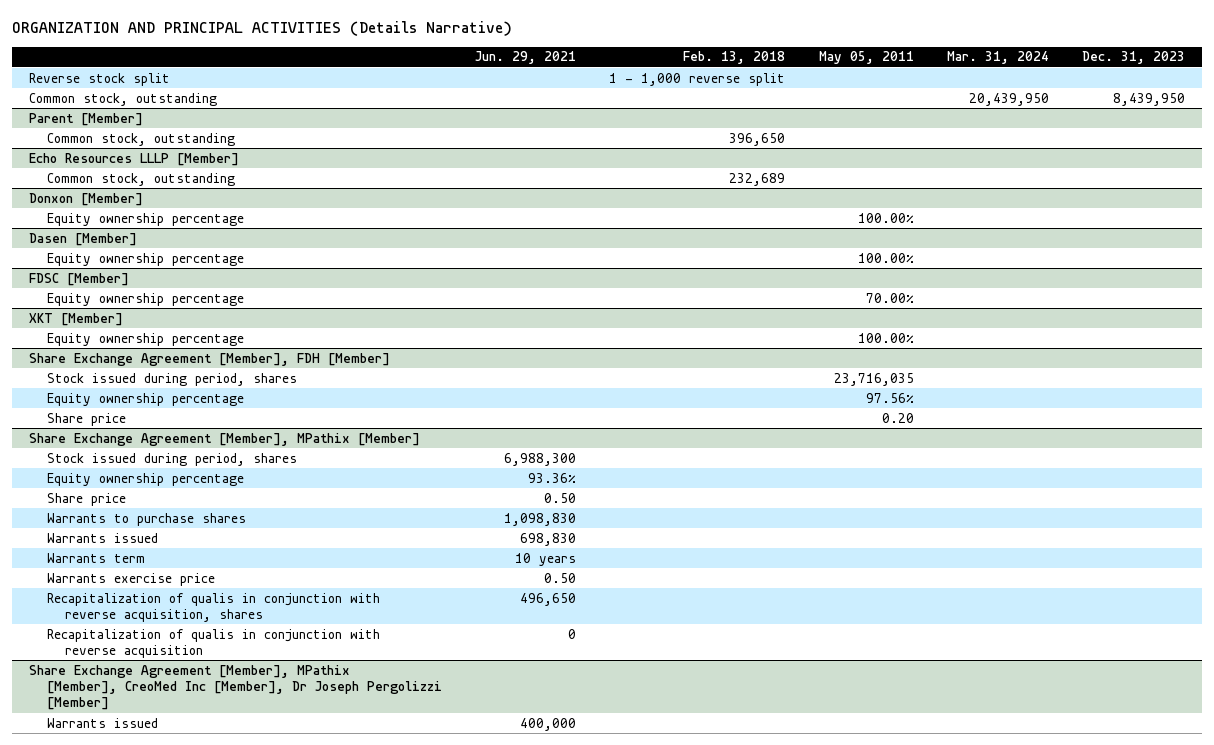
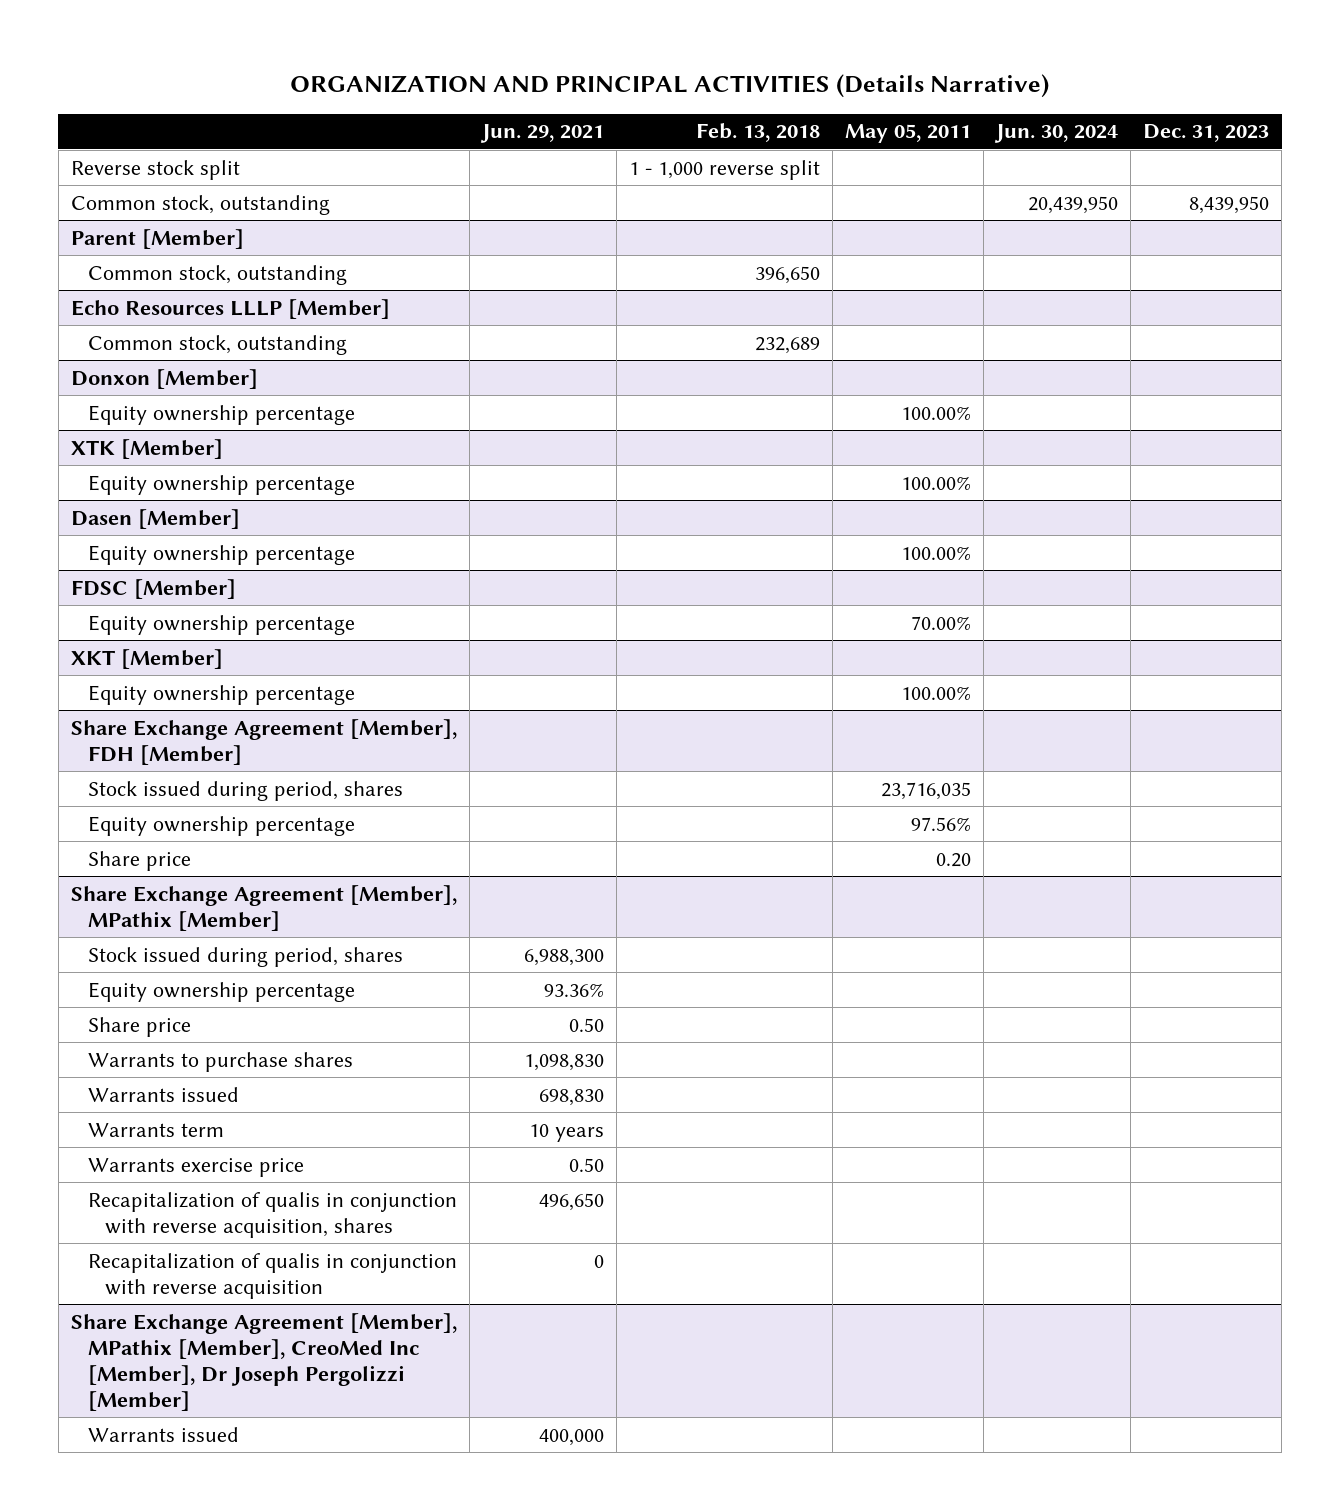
- | Jun. 29, 2021 | Feb. 13, 2018 | May 05, 2011 | Mar. 31, 2024 | Dec. 31, 2023
+ | Jun. 29, 2021 | Feb. 13, 2018 | May 05, 2011 | Jun. 30, 2024 | Dec. 31, 2023
+ XTK [Member]
+ Equity ownership percentage | | | 100.00% | |

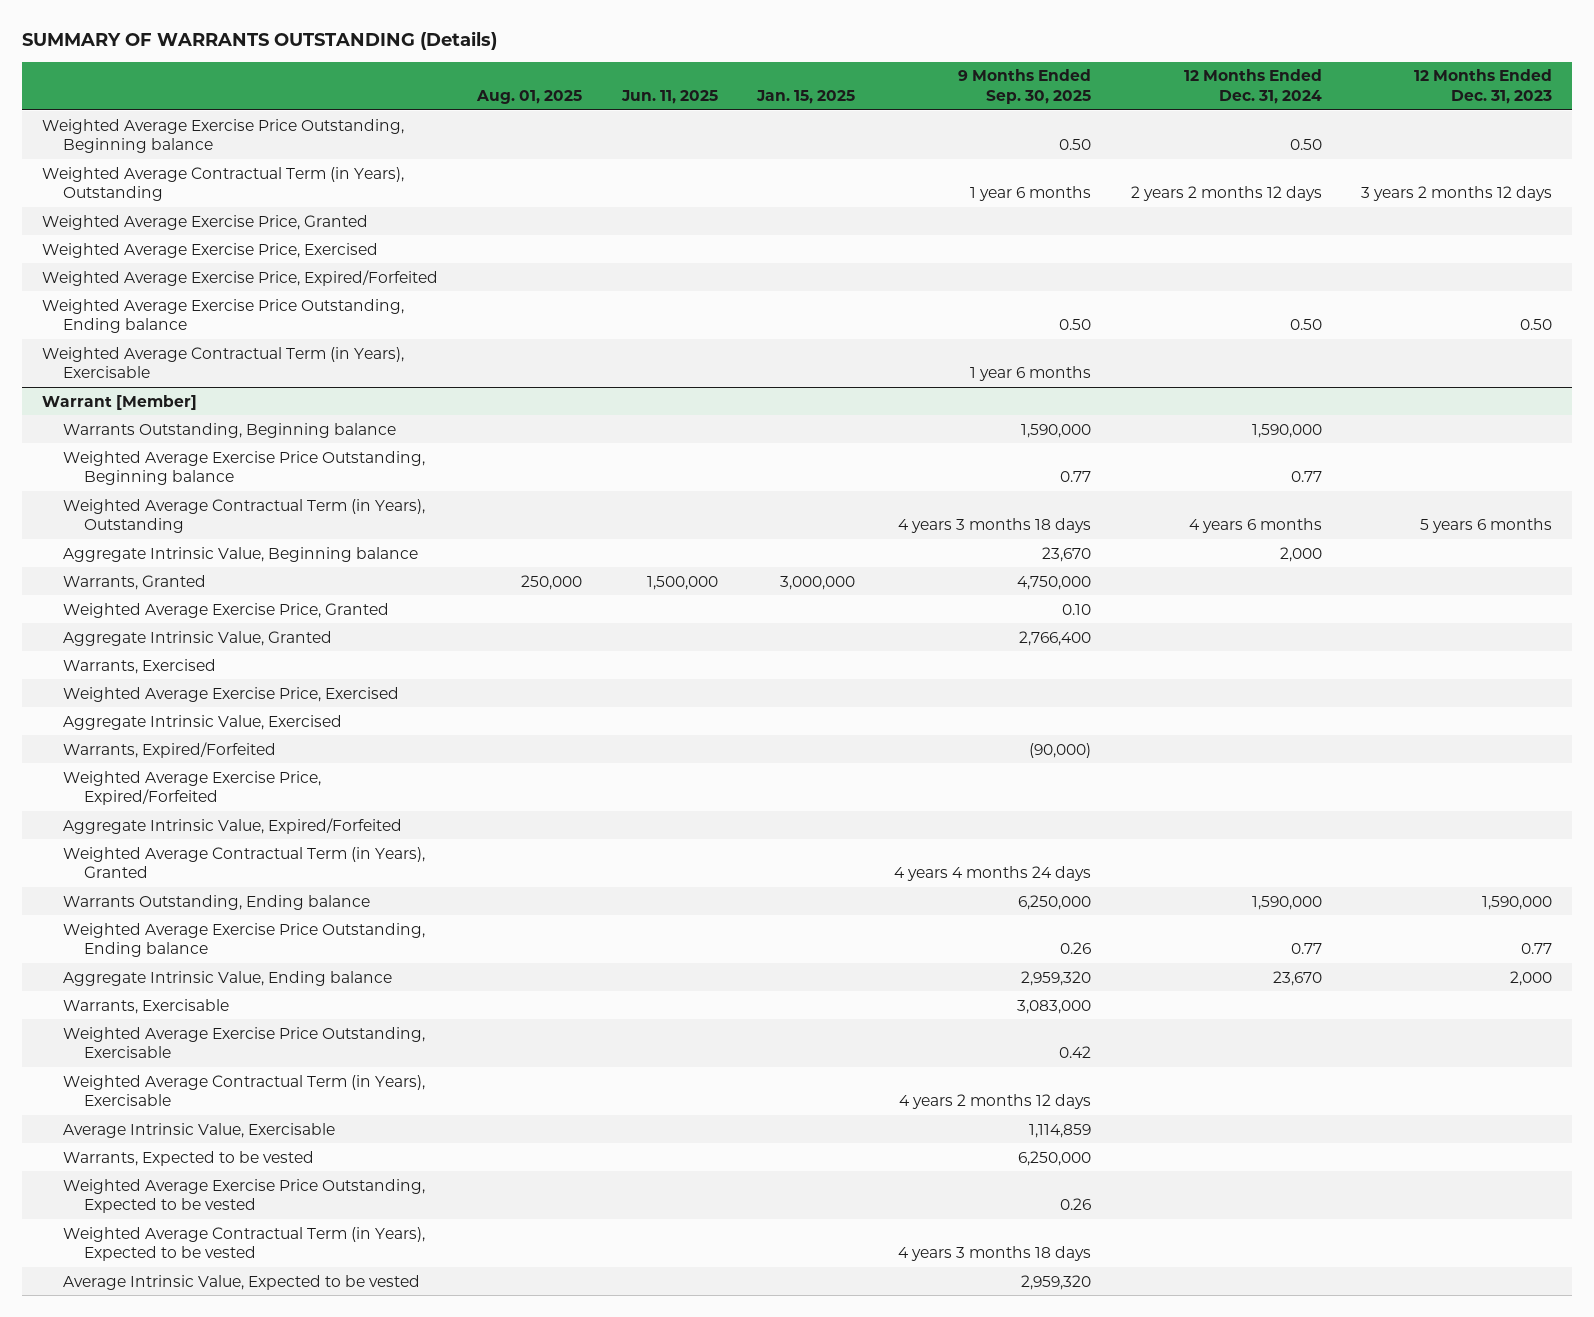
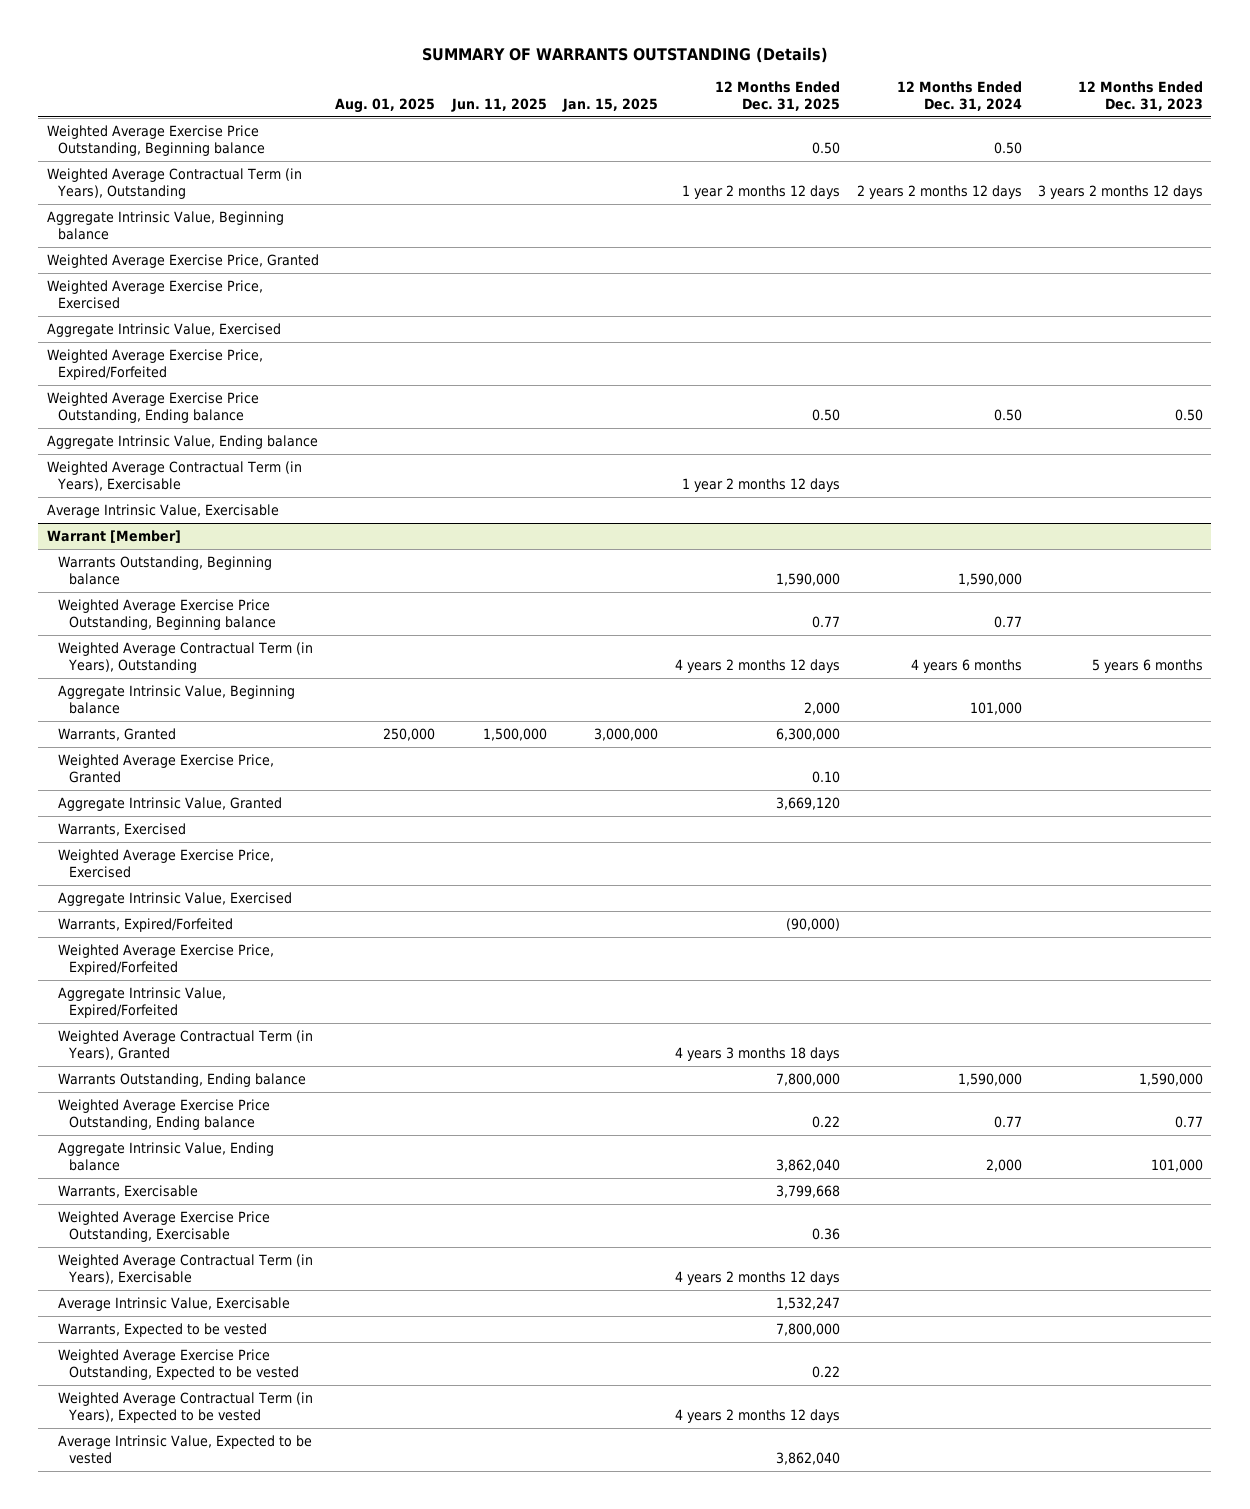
- | Aug. 01, 2025 | Jun. 11, 2025 | Jan. 15, 2025 | 9 Months Ended Sep. 30, 2025 | 12 Months Ended Dec. 31, 2024 | 12 Months Ended Dec. 31, 2023
+ | Aug. 01, 2025 | Jun. 11, 2025 | Jan. 15, 2025 | 12 Months Ended Dec. 31, 2025 | 12 Months Ended Dec. 31, 2024 | 12 Months Ended Dec. 31, 2023
+ Aggregate Intrinsic Value, Beginning balance
+ Aggregate Intrinsic Value, Exercised
+ Aggregate Intrinsic Value, Ending balance
+ Average Intrinsic Value, Exercisable
@ Warrant [Member]
- Aggregate Intrinsic Value, Beginning balance | | | | 23,670 | 2,000 |
+ Aggregate Intrinsic Value, Beginning balance | | | | 2,000 | 101,000 |
- Aggregate Intrinsic Value, Ending balance | | | | 2,959,320 | 23,670 | 2,000
+ Aggregate Intrinsic Value, Ending balance | | | | 3,862,040 | 2,000 | 101,000

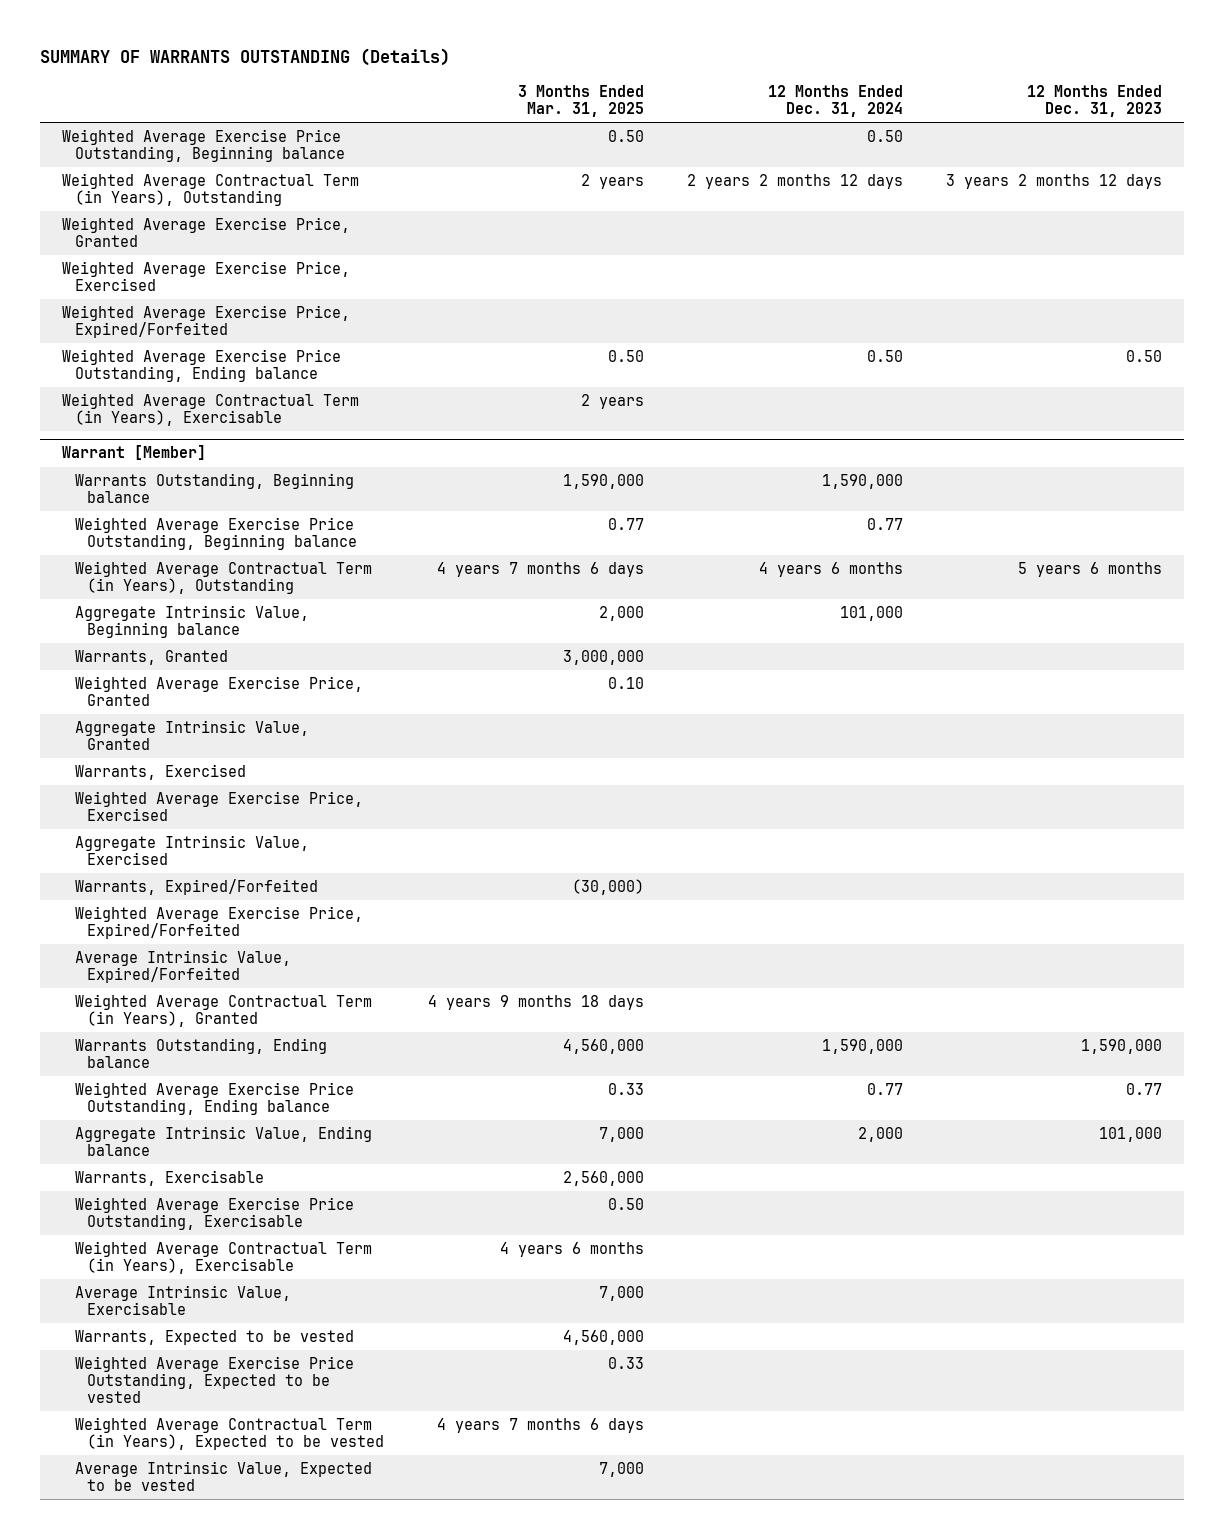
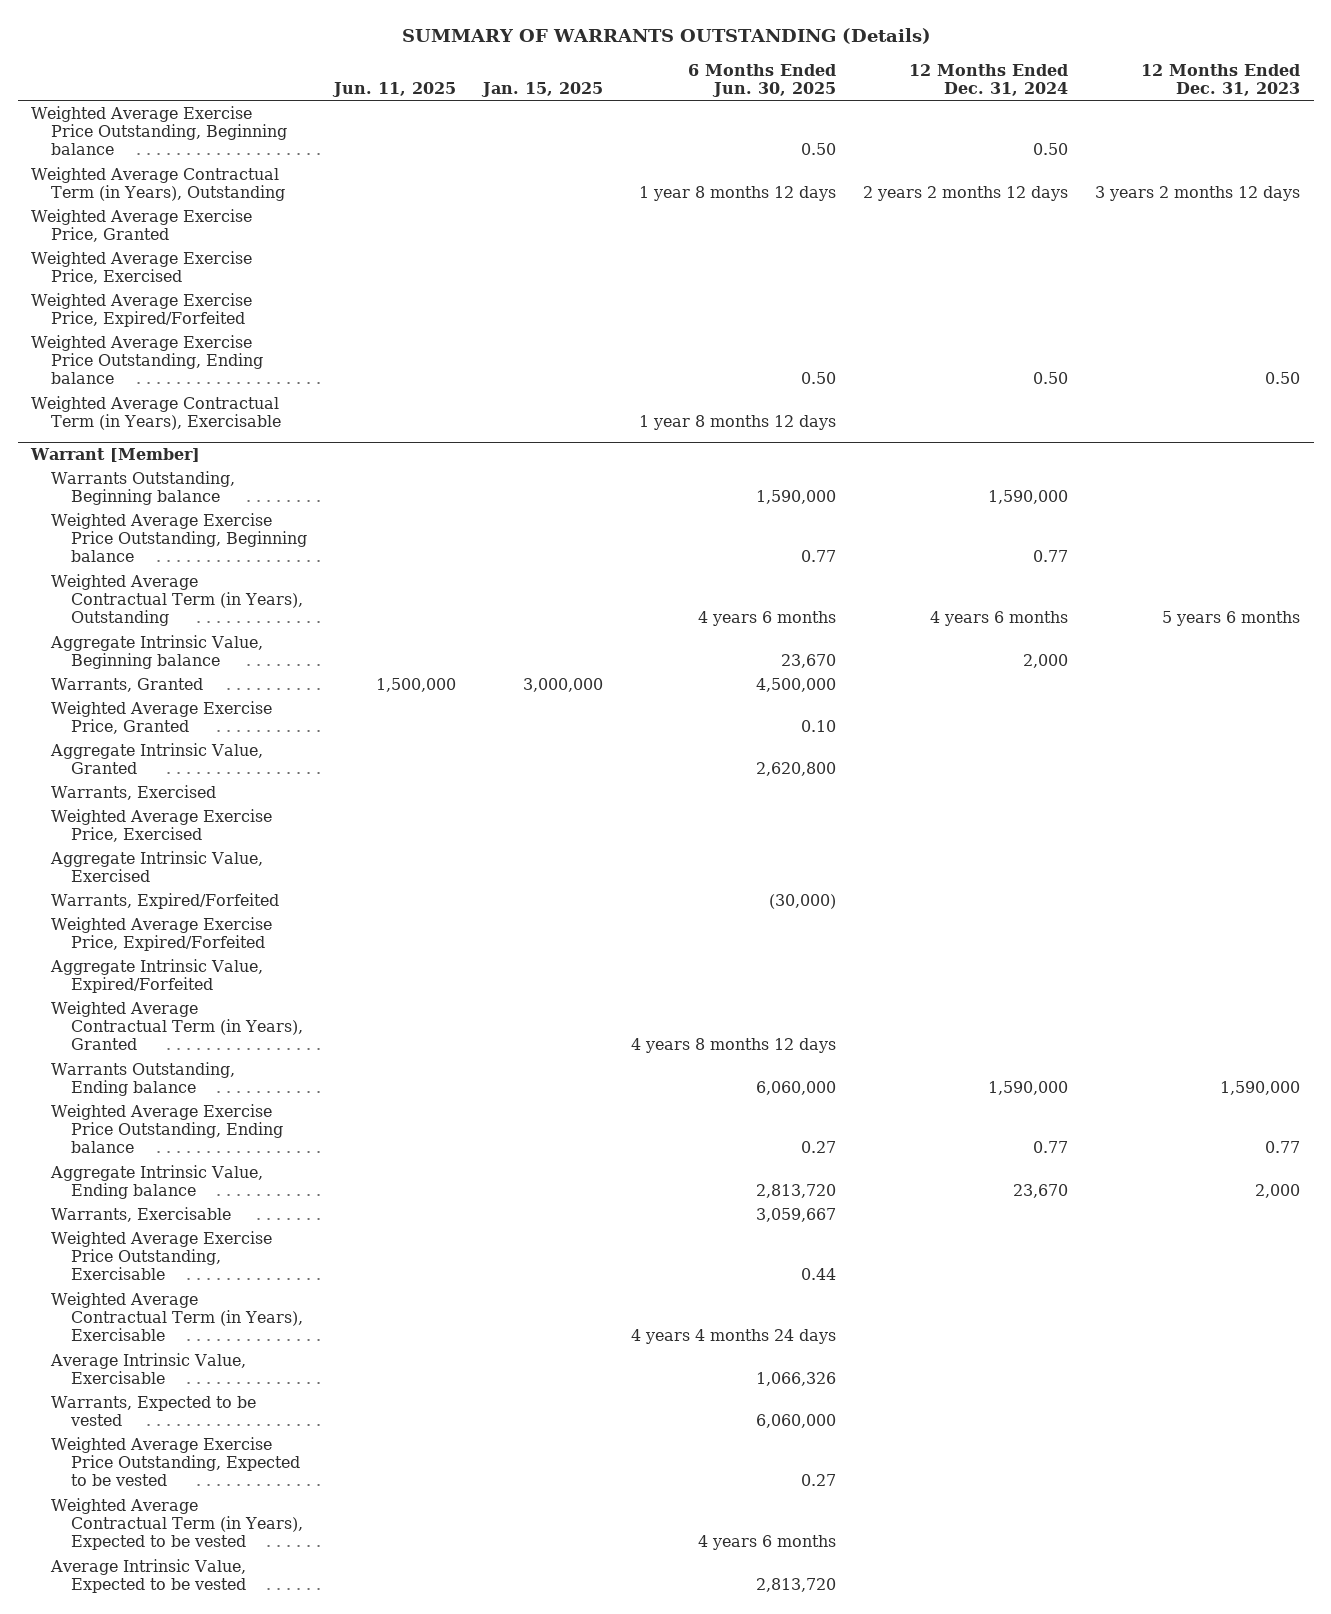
- | 3 Months Ended Mar. 31, 2025 | 12 Months Ended Dec. 31, 2024 | 12 Months Ended Dec. 31, 2023
+ | Jun. 11, 2025 | Jan. 15, 2025 | 6 Months Ended Jun. 30, 2025 | 12 Months Ended Dec. 31, 2024 | 12 Months Ended Dec. 31, 2023
@ Warrant [Member]
- Aggregate Intrinsic Value, Beginning balance | 2,000 | 101,000 |
+ Aggregate Intrinsic Value, Beginning balance | | | 23,670 | 2,000 |
- Average Intrinsic Value, Expired/Forfeited
+ Aggregate Intrinsic Value, Expired/Forfeited
- Aggregate Intrinsic Value, Ending balance | 7,000 | 2,000 | 101,000
+ Aggregate Intrinsic Value, Ending balance | | | 2,813,720 | 23,670 | 2,000

